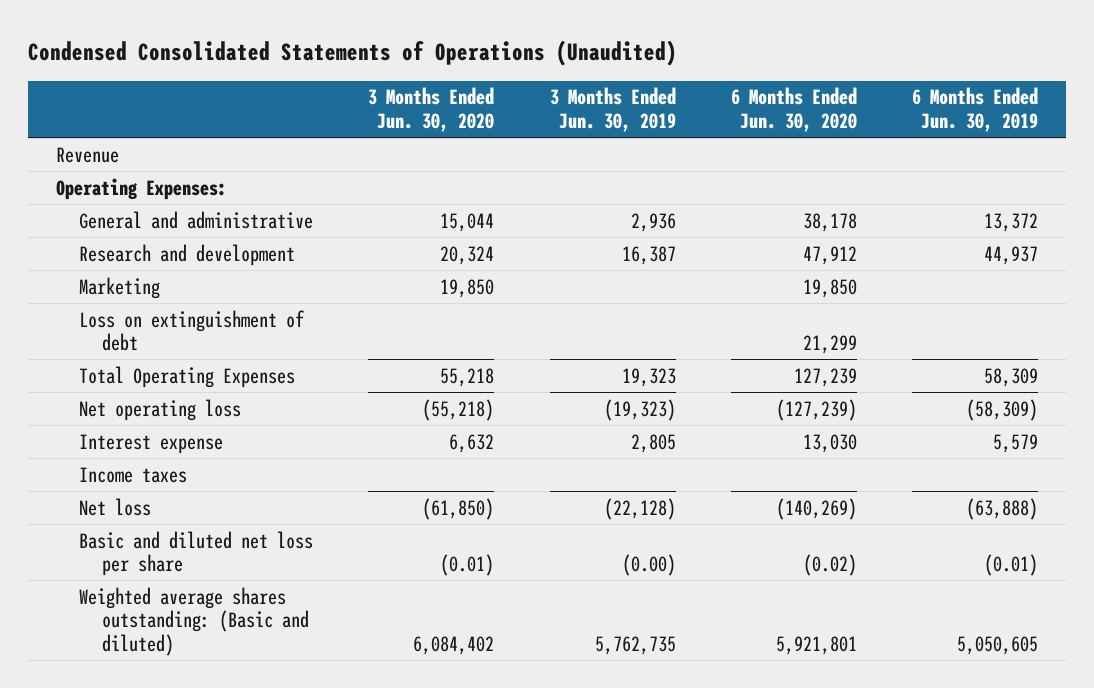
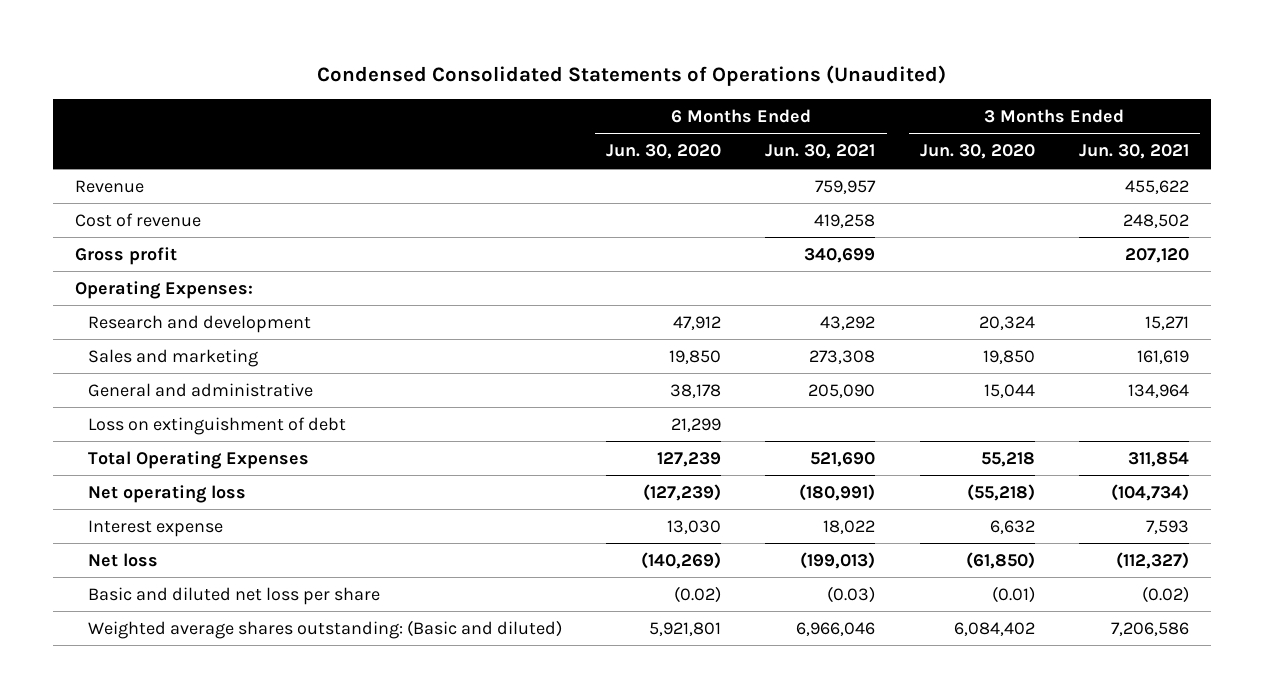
- | 3 Months Ended Jun. 30, 2020 | 3 Months Ended Jun. 30, 2019 | 6 Months Ended Jun. 30, 2020 | 6 Months Ended Jun. 30, 2019
+ | 6 Months Ended Jun. 30, 2020 | 6 Months Ended Jun. 30, 2021 | 3 Months Ended Jun. 30, 2020 | 3 Months Ended Jun. 30, 2021
+ Cost of revenue | | 419,258 | | 248,502
+ Gross profit | | 340,699 | | 207,120
- Marketing | 19,850 | | 19,850 |
+ Sales and marketing | 19,850 | 273,308 | 19,850 | 161,619
moved down: General and administrative | 38,178 | 205,090 | 15,044 | 134,964
- Income taxes

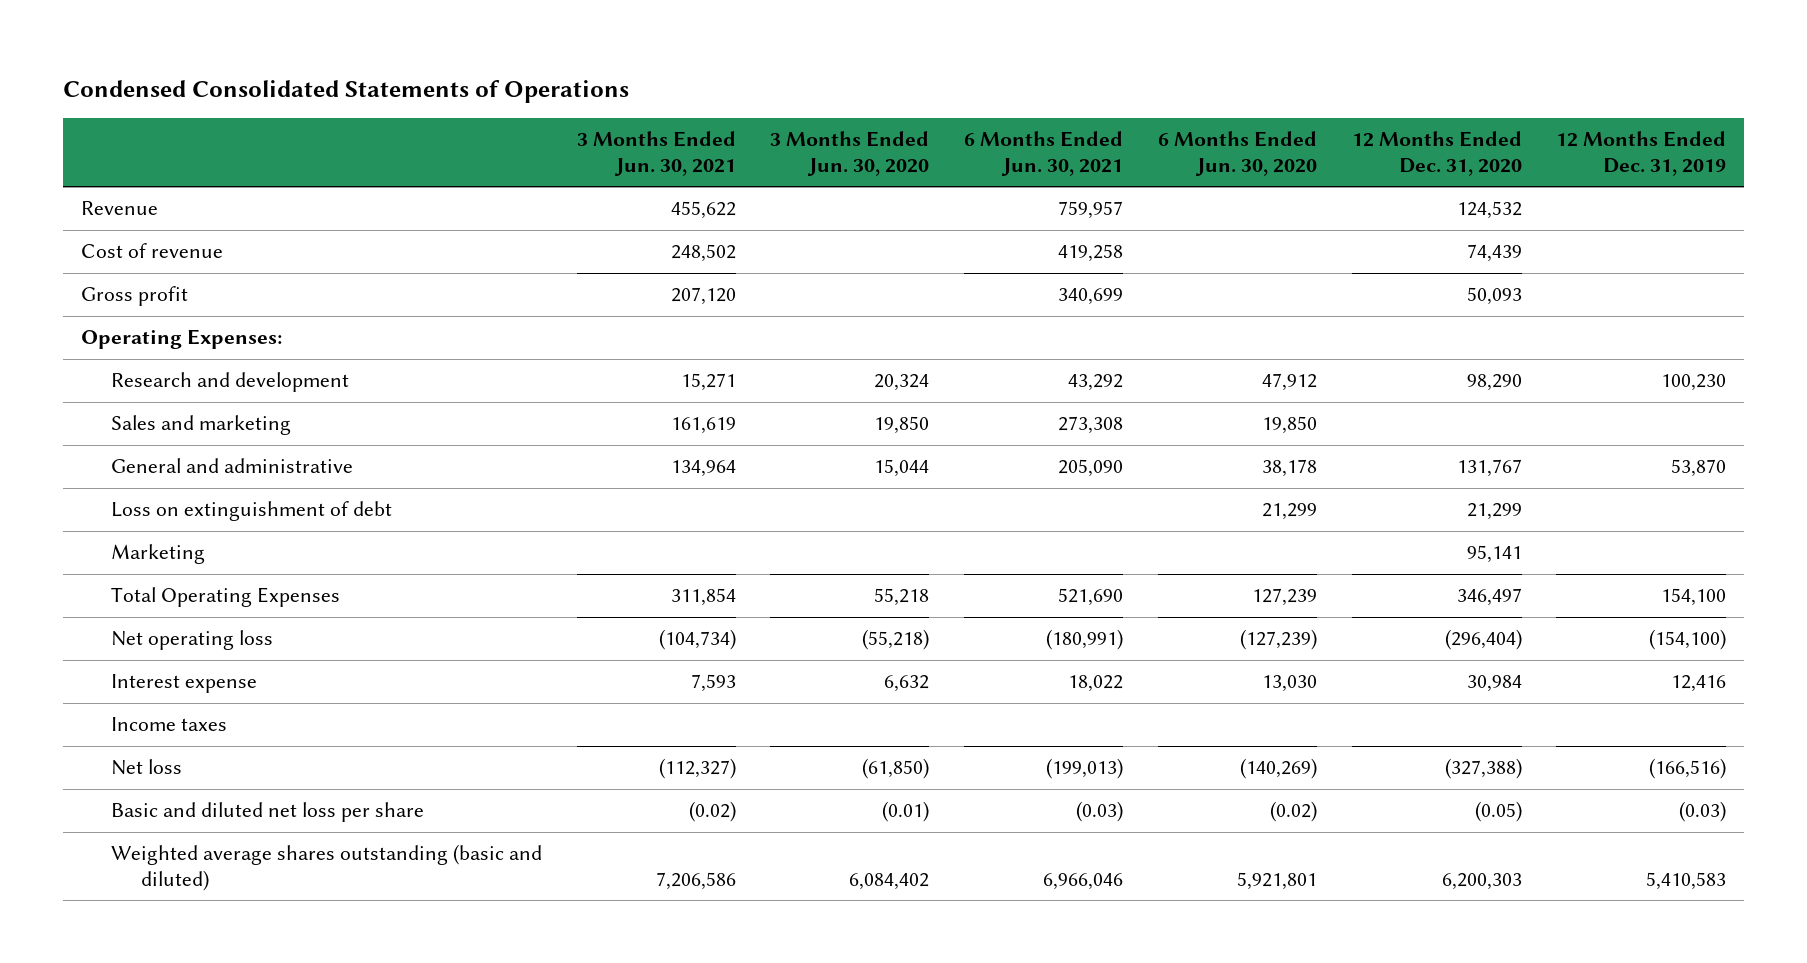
- Condensed Consolidated Statements of Operations (Unaudited)
+ Condensed Consolidated Statements of Operations
- | 6 Months Ended Jun. 30, 2020 | 6 Months Ended Jun. 30, 2021 | 3 Months Ended Jun. 30, 2020 | 3 Months Ended Jun. 30, 2021
+ | 3 Months Ended Jun. 30, 2021 | 3 Months Ended Jun. 30, 2020 | 6 Months Ended Jun. 30, 2021 | 6 Months Ended Jun. 30, 2020 | 12 Months Ended Dec. 31, 2020 | 12 Months Ended Dec. 31, 2019
+ Marketing | | | | | 95,141 |
+ Income taxes
- Weighted average shares outstanding: (Basic and diluted) | 5,921,801 | 6,966,046 | 6,084,402 | 7,206,586
+ Weighted average shares outstanding (basic and diluted) | 7,206,586 | 6,084,402 | 6,966,046 | 5,921,801 | 6,200,303 | 5,410,583

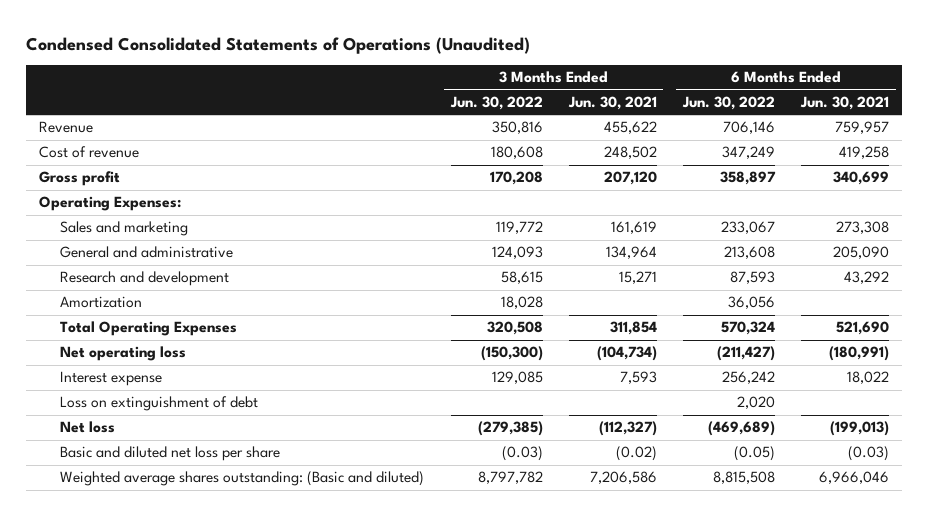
- Condensed Consolidated Statements of Operations
+ Condensed Consolidated Statements of Operations (Unaudited)
- | 3 Months Ended Jun. 30, 2021 | 3 Months Ended Jun. 30, 2020 | 6 Months Ended Jun. 30, 2021 | 6 Months Ended Jun. 30, 2020 | 12 Months Ended Dec. 31, 2020 | 12 Months Ended Dec. 31, 2019
+ | 3 Months Ended Jun. 30, 2022 | 3 Months Ended Jun. 30, 2021 | 6 Months Ended Jun. 30, 2022 | 6 Months Ended Jun. 30, 2021
- Marketing | | | | | 95,141 |
moved down: Research and development | 58,615 | 15,271 | 87,593 | 43,292
+ Amortization | 18,028 | | 36,056 |
- Income taxes
moved down: Loss on extinguishment of debt | | | 2,020 |
- Weighted average shares outstanding (basic and diluted) | 7,206,586 | 6,084,402 | 6,966,046 | 5,921,801 | 6,200,303 | 5,410,583
+ Weighted average shares outstanding: (Basic and diluted) | 8,797,782 | 7,206,586 | 8,815,508 | 6,966,046

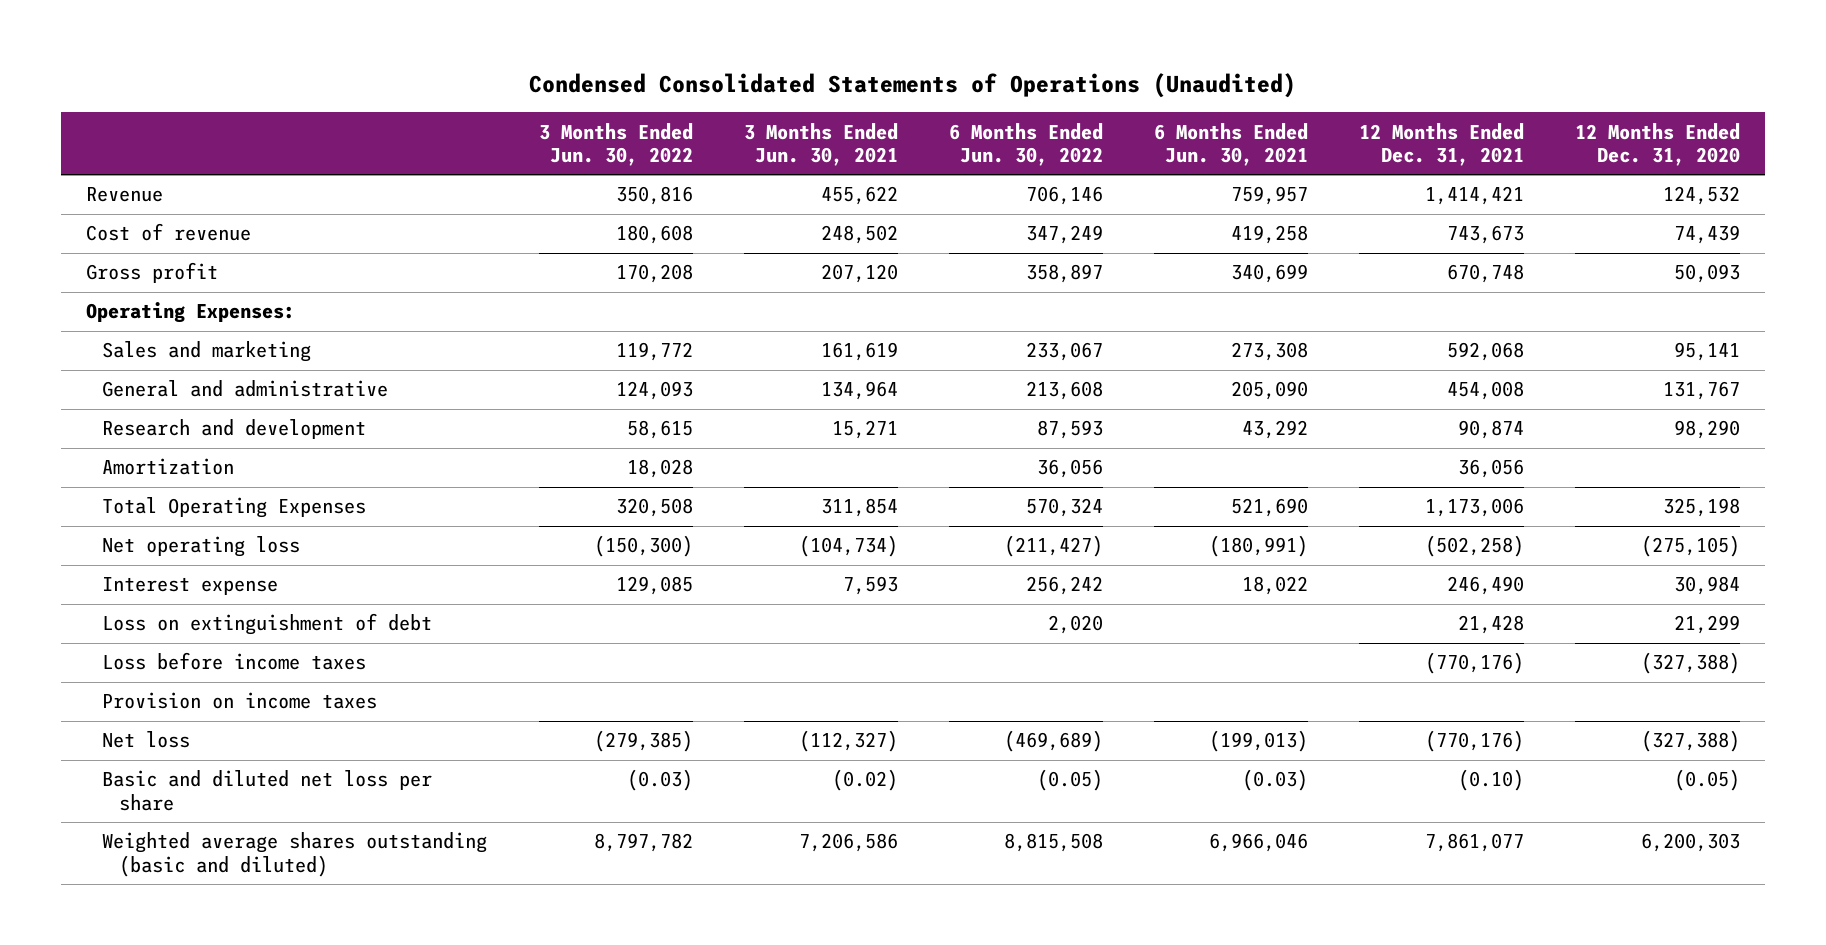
- | 3 Months Ended Jun. 30, 2022 | 3 Months Ended Jun. 30, 2021 | 6 Months Ended Jun. 30, 2022 | 6 Months Ended Jun. 30, 2021
+ | 3 Months Ended Jun. 30, 2022 | 3 Months Ended Jun. 30, 2021 | 6 Months Ended Jun. 30, 2022 | 6 Months Ended Jun. 30, 2021 | 12 Months Ended Dec. 31, 2021 | 12 Months Ended Dec. 31, 2020
+ Loss before income taxes | | | | | (770,176) | (327,388)
+ Provision on income taxes
- Weighted average shares outstanding: (Basic and diluted) | 8,797,782 | 7,206,586 | 8,815,508 | 6,966,046
+ Weighted average shares outstanding (basic and diluted) | 8,797,782 | 7,206,586 | 8,815,508 | 6,966,046 | 7,861,077 | 6,200,303

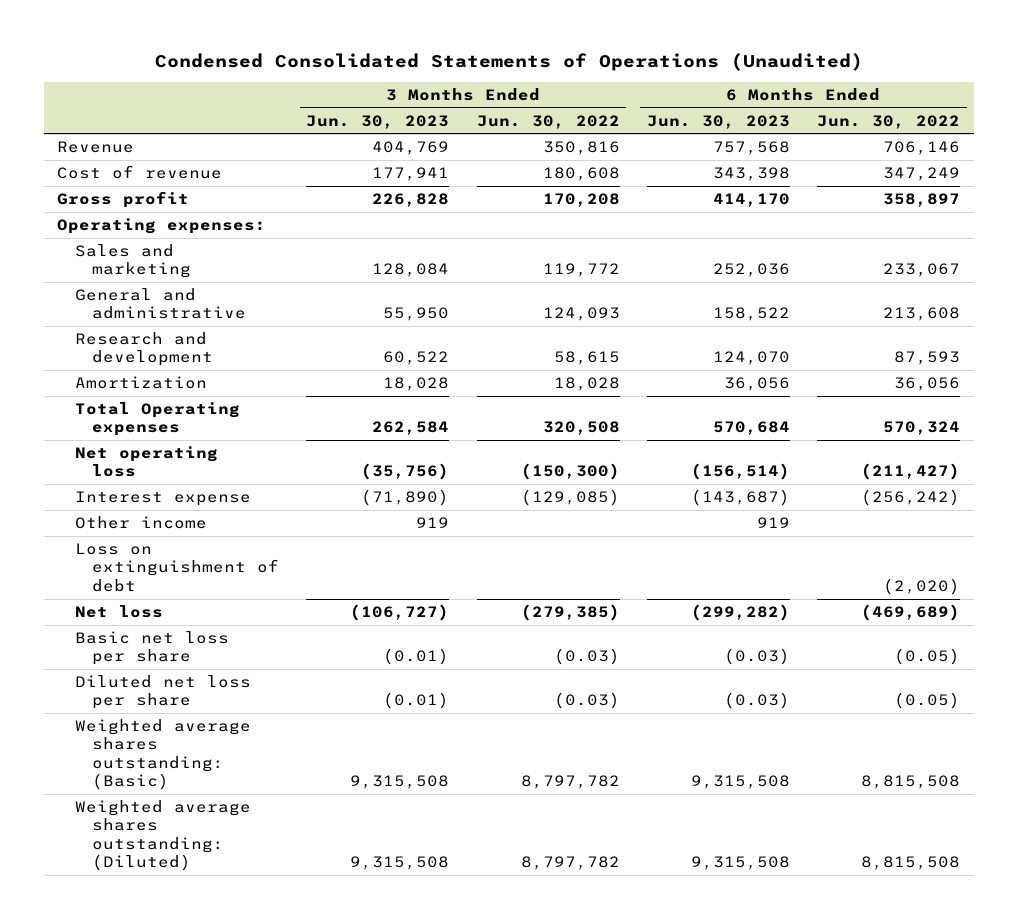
- | 3 Months Ended Jun. 30, 2022 | 3 Months Ended Jun. 30, 2021 | 6 Months Ended Jun. 30, 2022 | 6 Months Ended Jun. 30, 2021 | 12 Months Ended Dec. 31, 2021 | 12 Months Ended Dec. 31, 2020
+ | 3 Months Ended Jun. 30, 2023 | 3 Months Ended Jun. 30, 2022 | 6 Months Ended Jun. 30, 2023 | 6 Months Ended Jun. 30, 2022
- Operating Expenses:
+ Operating expenses:
- Total Operating Expenses | 320,508 | 311,854 | 570,324 | 521,690 | 1,173,006 | 325,198
+ Total Operating expenses | 262,584 | 320,508 | 570,684 | 570,324
- Interest expense | 129,085 | 7,593 | 256,242 | 18,022 | 246,490 | 30,984
- Loss on extinguishment of debt | | | 2,020 | | 21,428 | 21,299
- Loss before income taxes | | | | | (770,176) | (327,388)
- Provision on income taxes
+ Interest expense | (71,890) | (129,085) | (143,687) | (256,242)
+ Other income | 919 | | 919 |
+ Loss on extinguishment of debt | | | | (2,020)
- Basic and diluted net loss per share | (0.03) | (0.02) | (0.05) | (0.03) | (0.10) | (0.05)
- Weighted average shares outstanding (basic and diluted) | 8,797,782 | 7,206,586 | 8,815,508 | 6,966,046 | 7,861,077 | 6,200,303
+ Basic net loss per share | (0.01) | (0.03) | (0.03) | (0.05)
+ Diluted net loss per share | (0.01) | (0.03) | (0.03) | (0.05)
+ Weighted average shares outstanding: (Basic) | 9,315,508 | 8,797,782 | 9,315,508 | 8,815,508
+ Weighted average shares outstanding: (Diluted) | 9,315,508 | 8,797,782 | 9,315,508 | 8,815,508

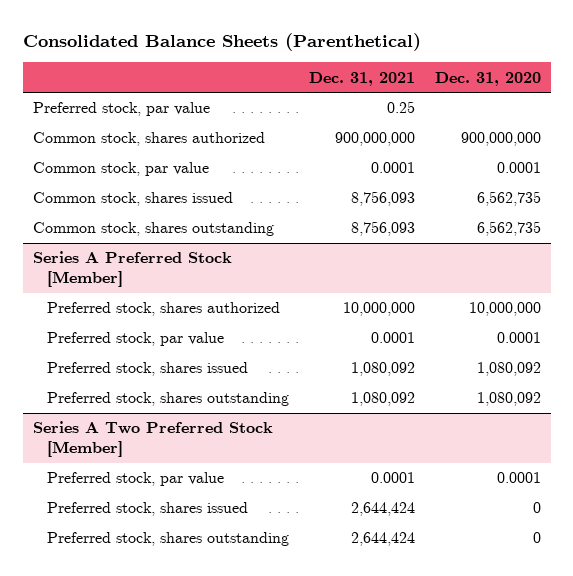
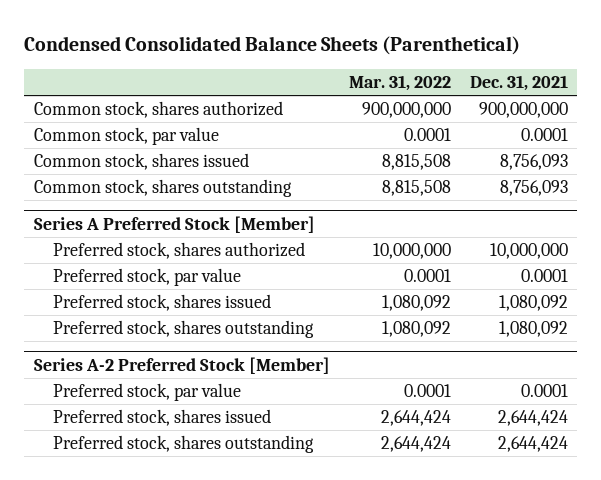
- Consolidated Balance Sheets (Parenthetical)
+ Condensed Consolidated Balance Sheets (Parenthetical)
- | Dec. 31, 2021 | Dec. 31, 2020
+ | Mar. 31, 2022 | Dec. 31, 2021
- Preferred stock, par value | 0.25 |
- Series A Two Preferred Stock [Member]
+ Series A-2 Preferred Stock [Member]

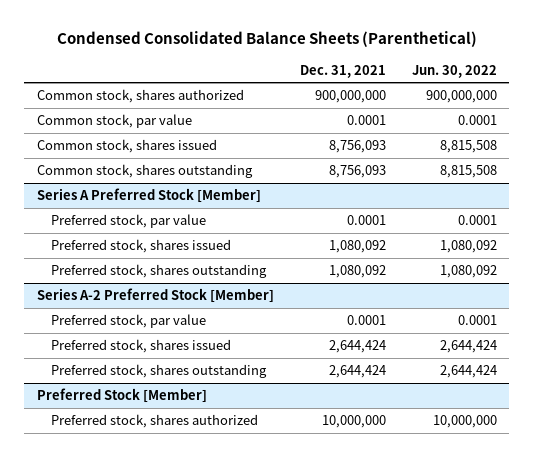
- | Mar. 31, 2022 | Dec. 31, 2021
+ | Dec. 31, 2021 | Jun. 30, 2022
@ Series A Preferred Stock [Member]
- Preferred stock, shares authorized | 10,000,000 | 10,000,000
+ Preferred Stock [Member]
+ Preferred stock, shares authorized | 10,000,000 | 10,000,000

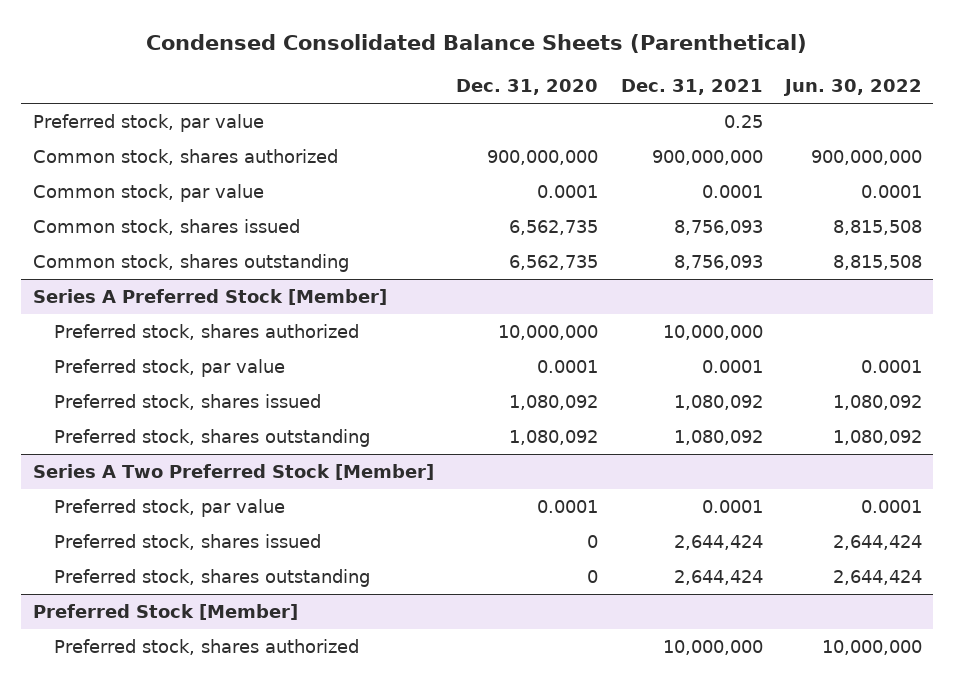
- | Dec. 31, 2021 | Jun. 30, 2022
+ | Dec. 31, 2020 | Dec. 31, 2021 | Jun. 30, 2022
+ Preferred stock, par value | | 0.25 |
@ Series A Preferred Stock [Member]
+ Preferred stock, shares authorized | 10,000,000 | 10,000,000 |
- Series A-2 Preferred Stock [Member]
+ Series A Two Preferred Stock [Member]

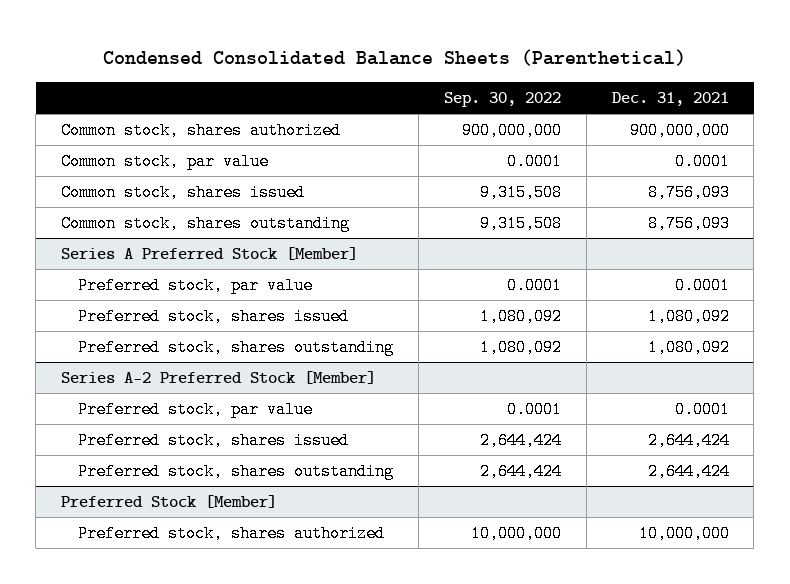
- | Dec. 31, 2020 | Dec. 31, 2021 | Jun. 30, 2022
+ | Sep. 30, 2022 | Dec. 31, 2021
- Preferred stock, par value | | 0.25 |
@ Series A Preferred Stock [Member]
- Preferred stock, shares authorized | 10,000,000 | 10,000,000 |
- Series A Two Preferred Stock [Member]
+ Series A-2 Preferred Stock [Member]

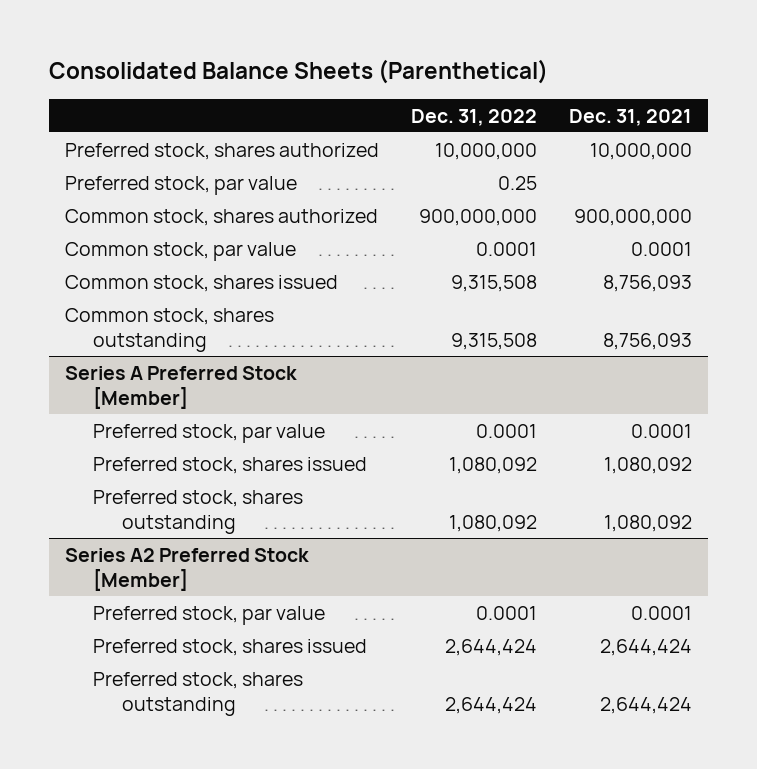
- Condensed Consolidated Balance Sheets (Parenthetical)
+ Consolidated Balance Sheets (Parenthetical)
- | Sep. 30, 2022 | Dec. 31, 2021
+ | Dec. 31, 2022 | Dec. 31, 2021
+ Preferred stock, shares authorized | 10,000,000 | 10,000,000
+ Preferred stock, par value | 0.25 |
- Series A-2 Preferred Stock [Member]
+ Series A2 Preferred Stock [Member]
- Preferred Stock [Member]
- Preferred stock, shares authorized | 10,000,000 | 10,000,000

